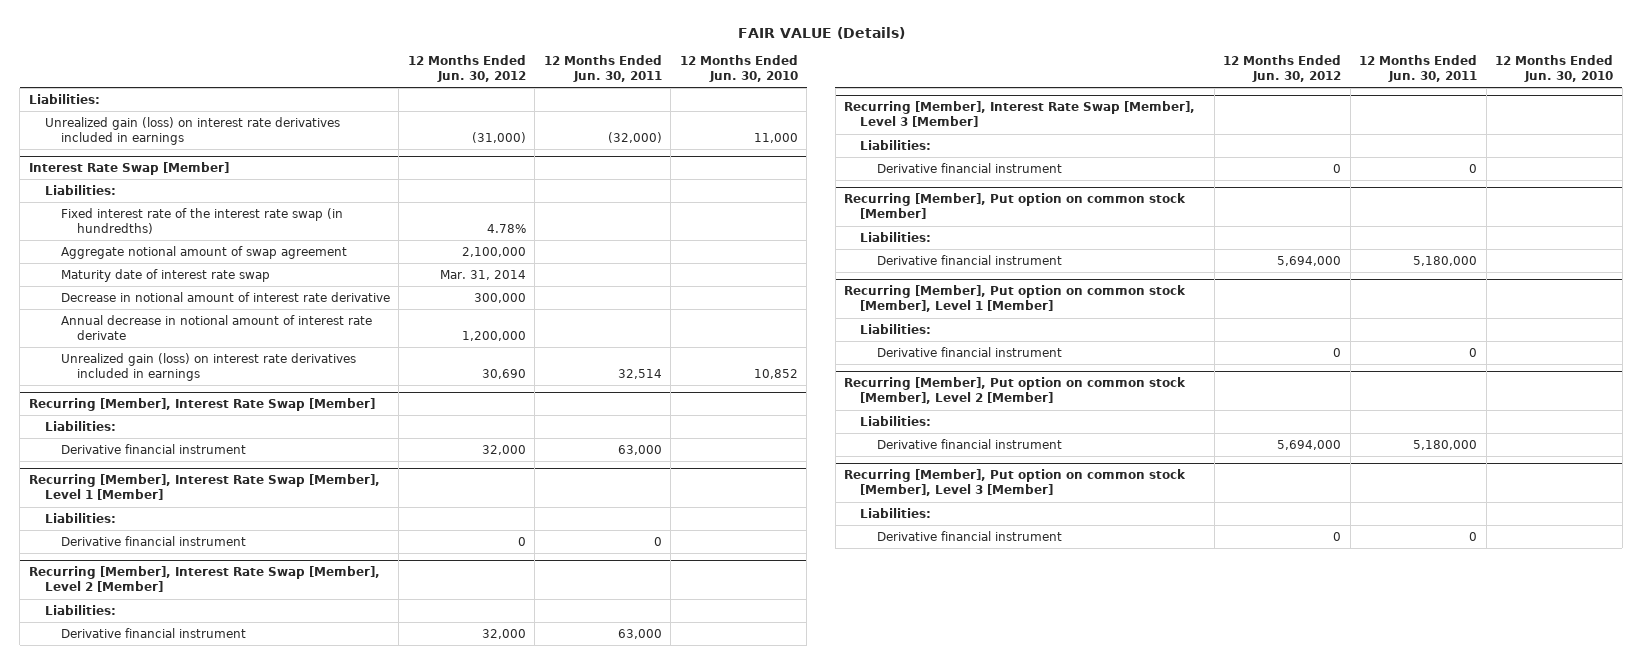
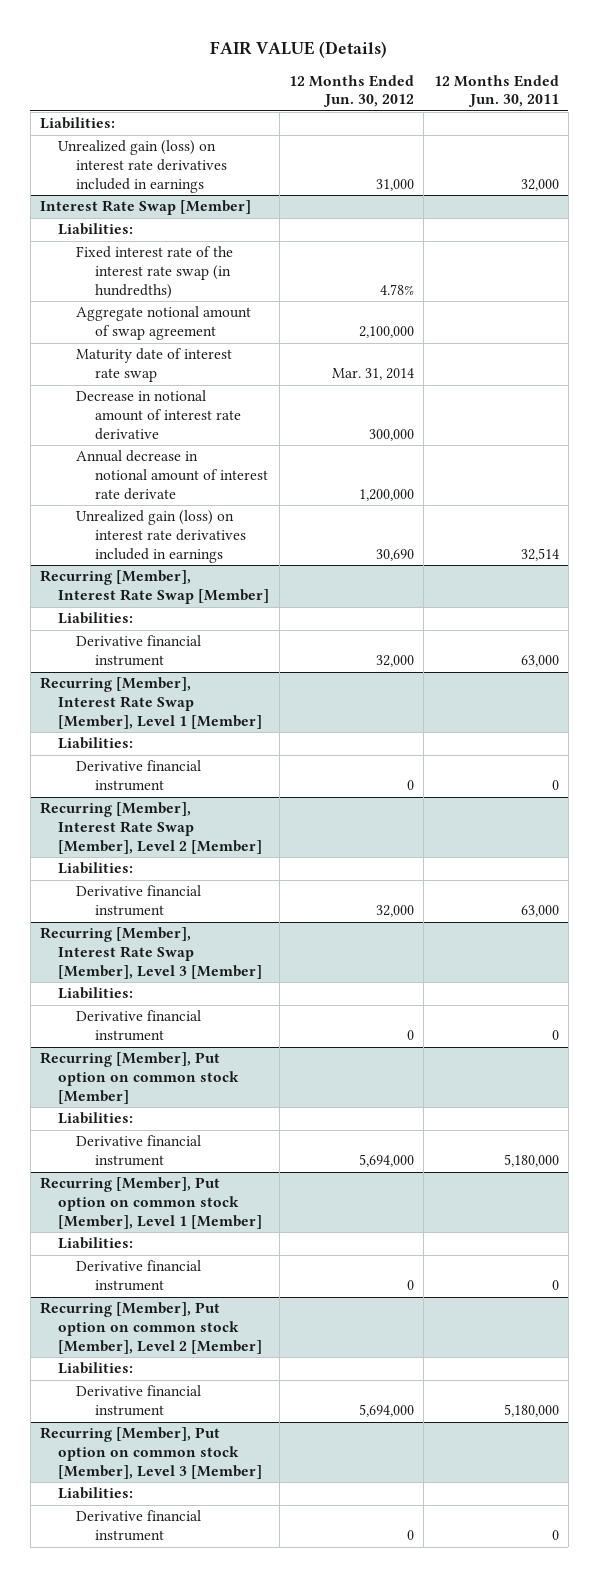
- | 12 Months Ended Jun. 30, 2012 | 12 Months Ended Jun. 30, 2011 | 12 Months Ended Jun. 30, 2010
+ | 12 Months Ended Jun. 30, 2012 | 12 Months Ended Jun. 30, 2011
- Unrealized gain (loss) on interest rate derivatives included in earnings | (31,000) | (32,000) | 11,000
+ Unrealized gain (loss) on interest rate derivatives included in earnings | 31,000 | 32,000

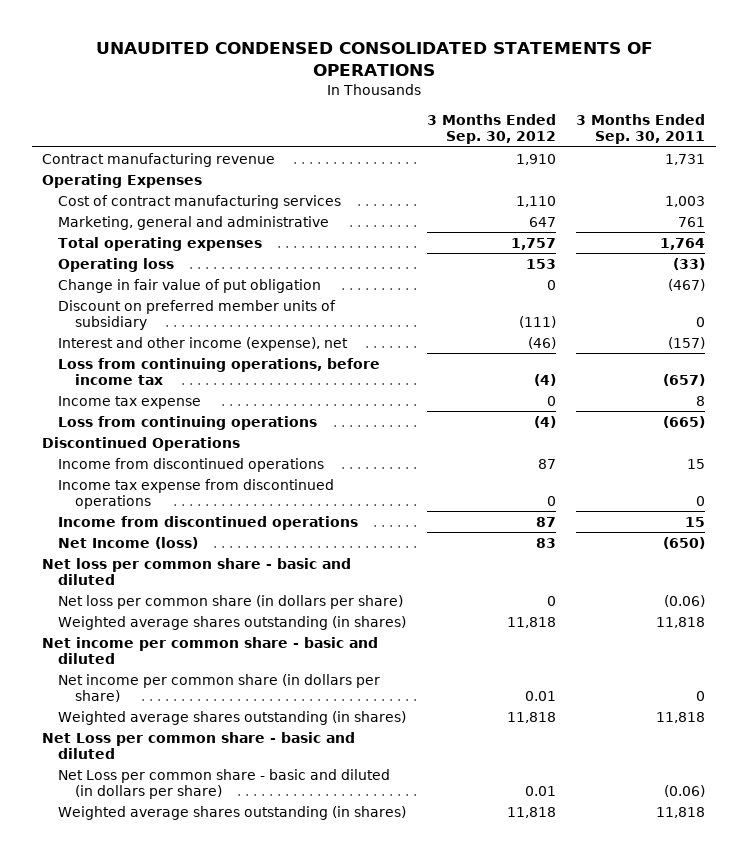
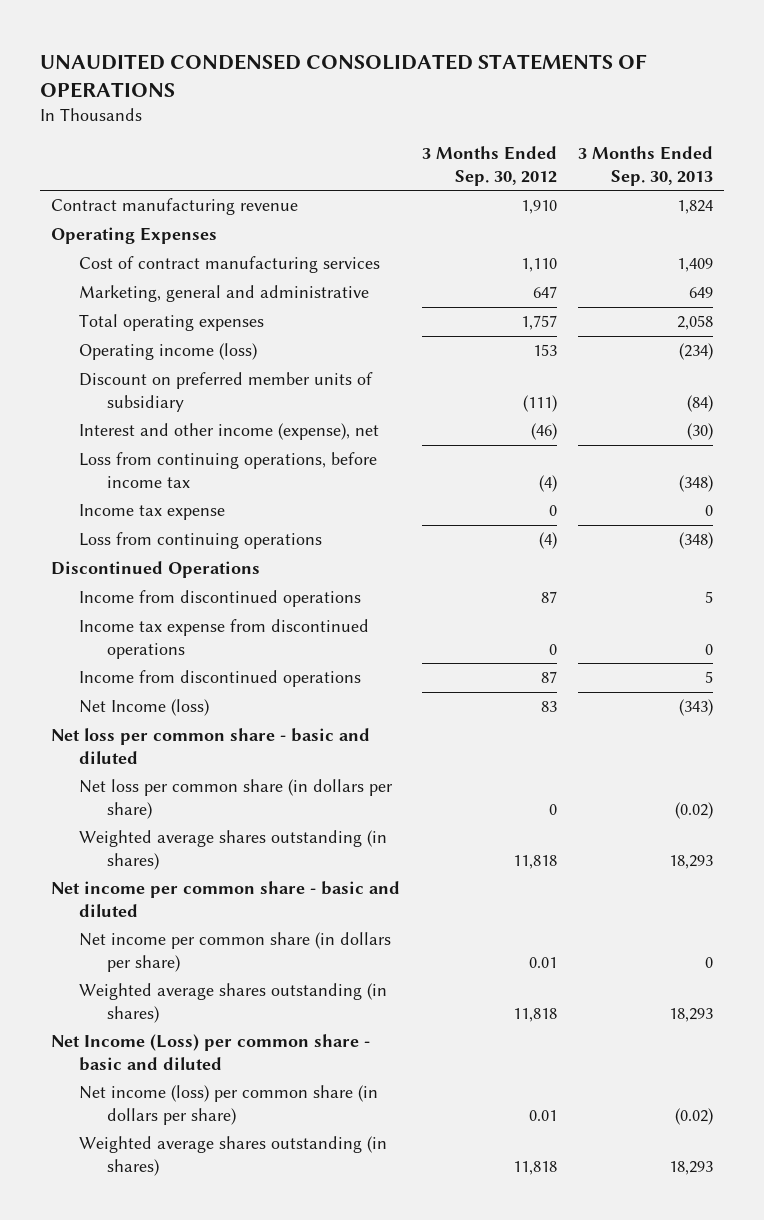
- | 3 Months Ended Sep. 30, 2012 | 3 Months Ended Sep. 30, 2011
+ | 3 Months Ended Sep. 30, 2012 | 3 Months Ended Sep. 30, 2013
- Operating loss | 153 | (33)
- Change in fair value of put obligation | 0 | (467)
+ Operating income (loss) | 153 | (234)
- Net Loss per common share - basic and diluted
- Net Loss per common share - basic and diluted (in dollars per share) | 0.01 | (0.06)
+ Net Income (Loss) per common share - basic and diluted
+ Net income (loss) per common share (in dollars per share) | 0.01 | (0.02)

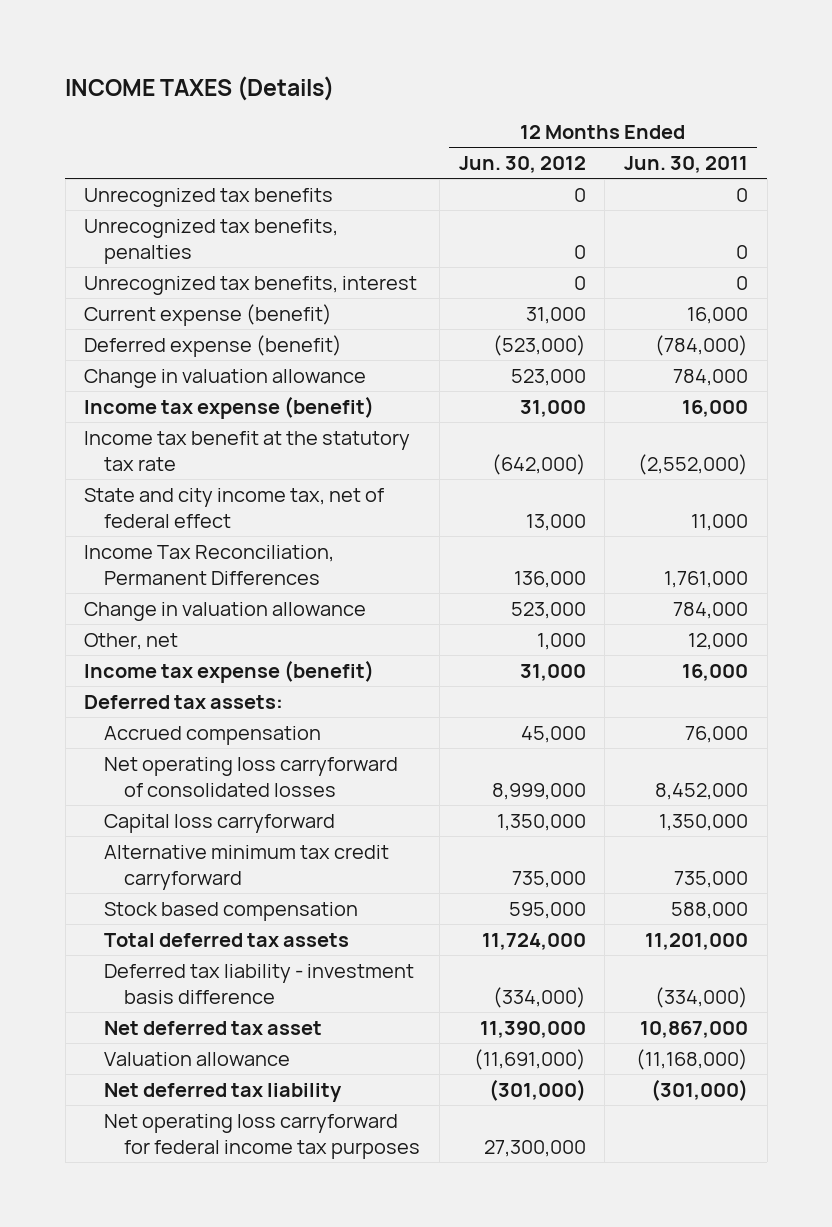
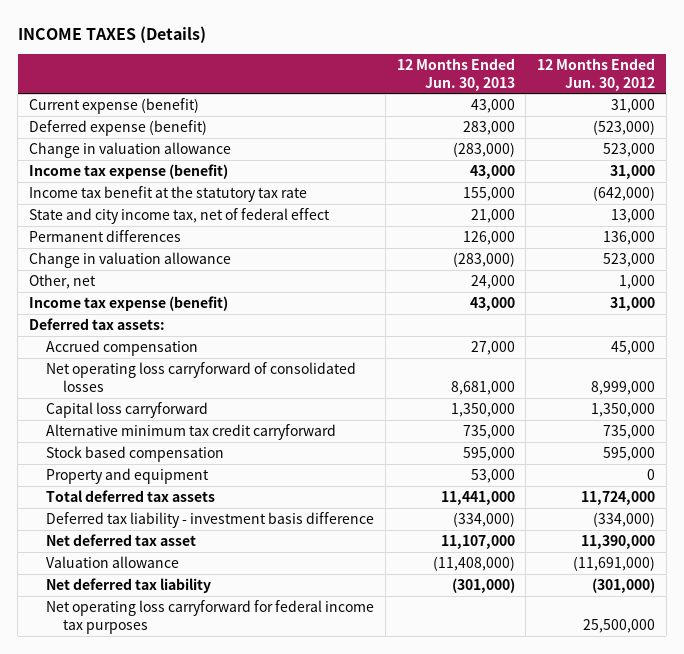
- | 12 Months Ended Jun. 30, 2012 | 12 Months Ended Jun. 30, 2011
+ | 12 Months Ended Jun. 30, 2013 | 12 Months Ended Jun. 30, 2012
- Unrecognized tax benefits | 0 | 0
- Unrecognized tax benefits, penalties | 0 | 0
- Unrecognized tax benefits, interest | 0 | 0
- Income Tax Reconciliation, Permanent Differences | 136,000 | 1,761,000
+ Permanent differences | 126,000 | 136,000
+ Property and equipment | 53,000 | 0
- Net operating loss carryforward for federal income tax purposes | 27,300,000 |
+ Net operating loss carryforward for federal income tax purposes | | 25,500,000

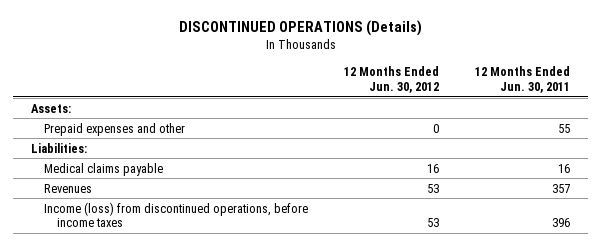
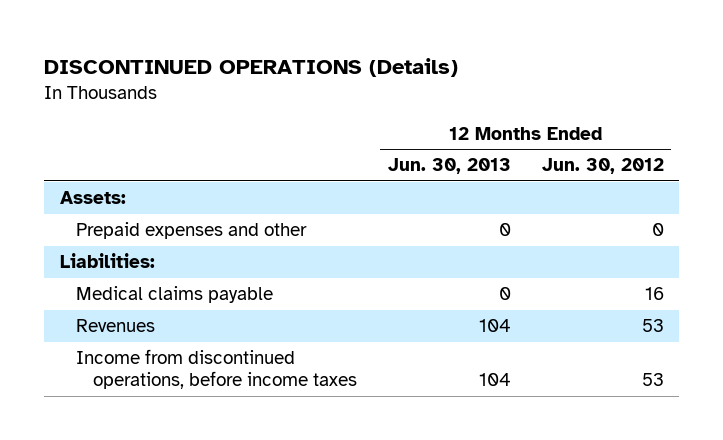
- | 12 Months Ended Jun. 30, 2012 | 12 Months Ended Jun. 30, 2011
+ | 12 Months Ended Jun. 30, 2013 | 12 Months Ended Jun. 30, 2012
- Income (loss) from discontinued operations, before income taxes | 53 | 396
+ Income from discontinued operations, before income taxes | 104 | 53

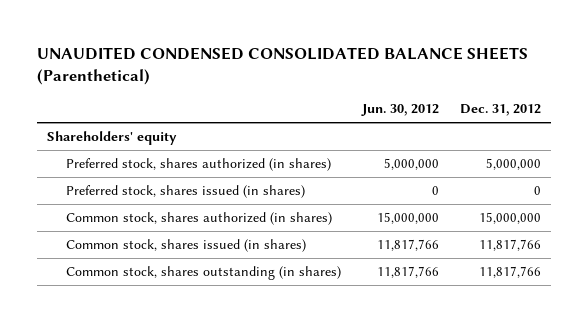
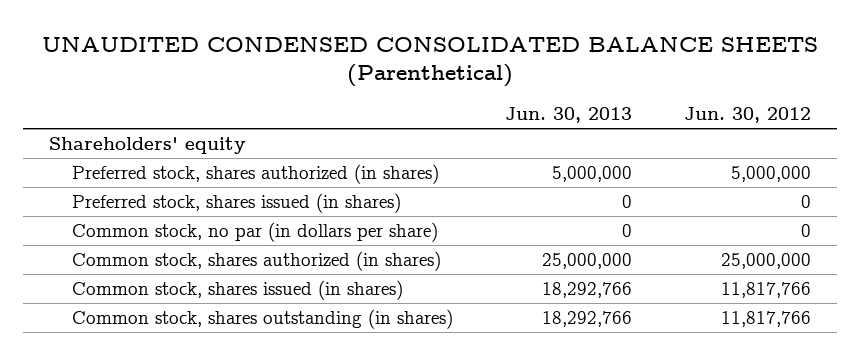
- | Jun. 30, 2012 | Dec. 31, 2012
+ | Jun. 30, 2013 | Jun. 30, 2012
- Common stock, shares authorized (in shares) | 15,000,000 | 15,000,000
+ Common stock, no par (in dollars per share) | 0 | 0
+ Common stock, shares authorized (in shares) | 25,000,000 | 25,000,000

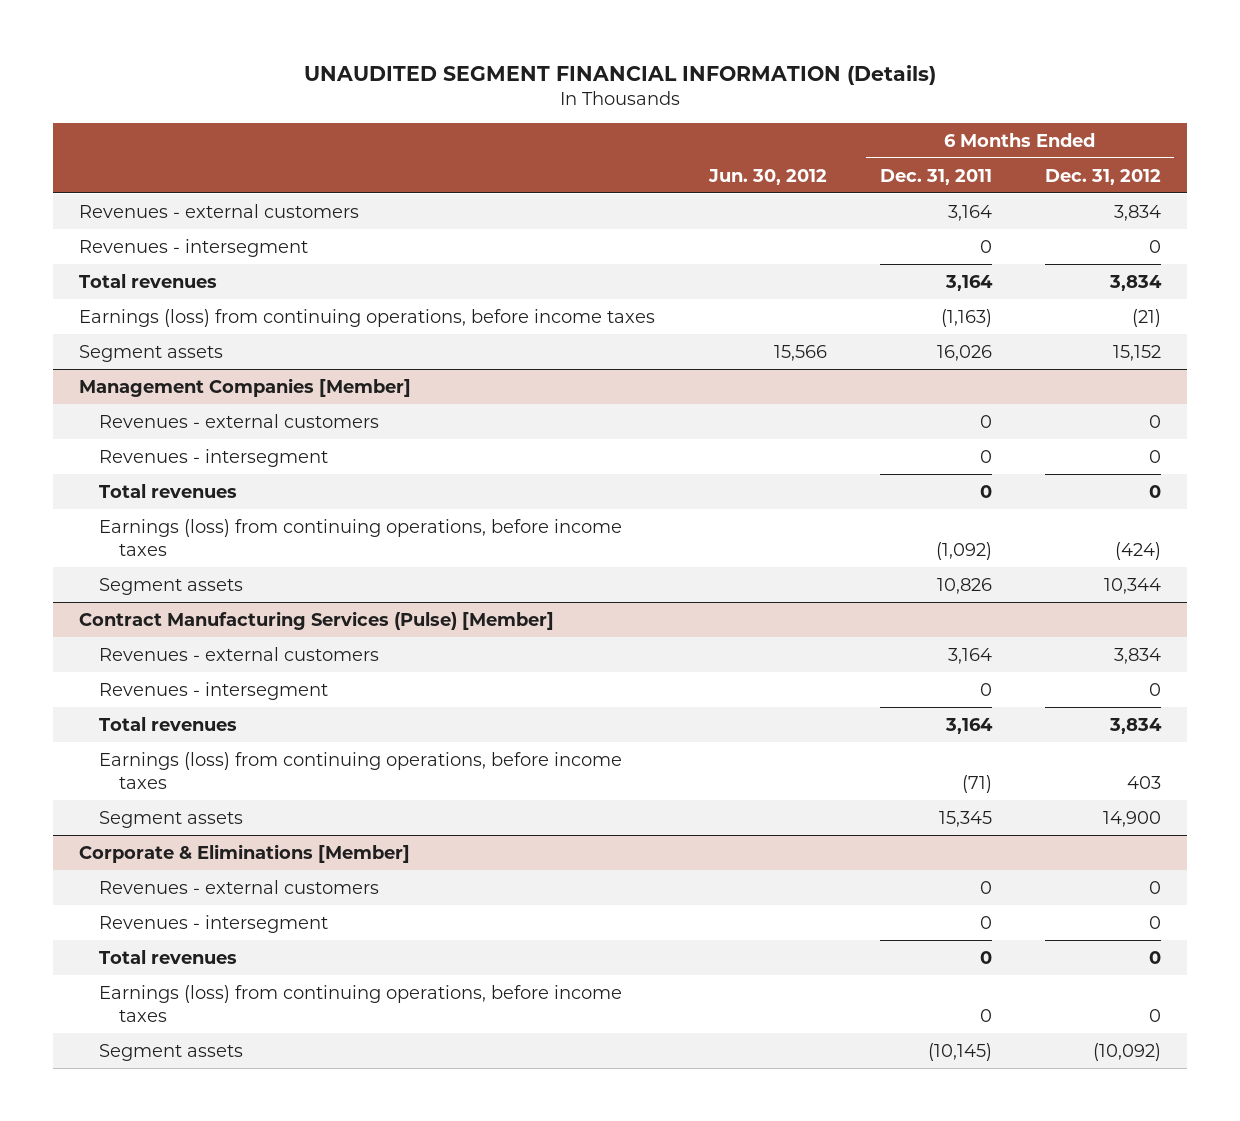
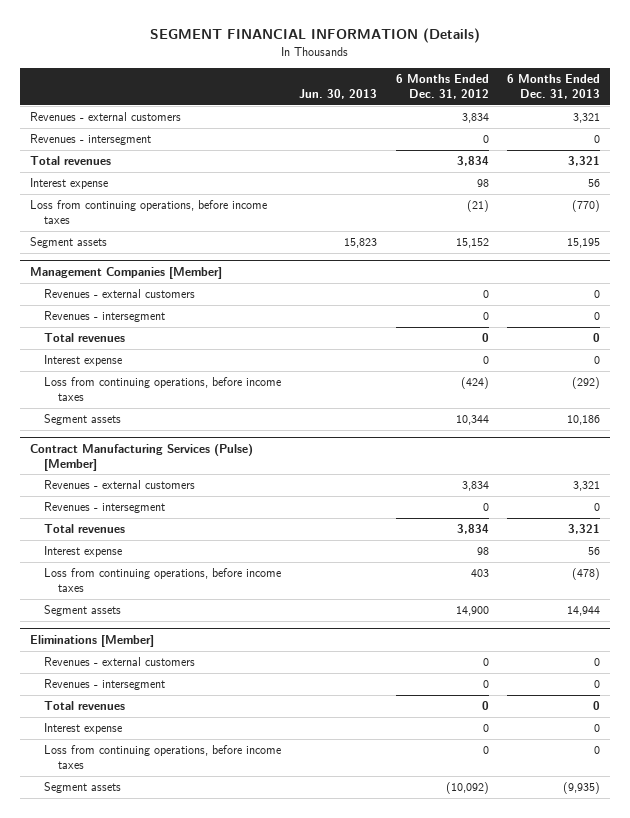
- UNAUDITED SEGMENT FINANCIAL INFORMATION (Details)
+ SEGMENT FINANCIAL INFORMATION (Details)
- | Jun. 30, 2012 | 6 Months Ended Dec. 31, 2011 | 6 Months Ended Dec. 31, 2012
+ | Jun. 30, 2013 | 6 Months Ended Dec. 31, 2012 | 6 Months Ended Dec. 31, 2013
- Earnings (loss) from continuing operations, before income taxes | | (1,163) | (21)
+ Interest expense | | 98 | 56
+ Loss from continuing operations, before income taxes | | (21) | (770)
@ Management Companies [Member]
- Earnings (loss) from continuing operations, before income taxes | | (1,092) | (424)
+ Interest expense | | 0 | 0
+ Loss from continuing operations, before income taxes | | (424) | (292)
@ Contract Manufacturing Services (Pulse) [Member]
- Earnings (loss) from continuing operations, before income taxes | | (71) | 403
+ Interest expense | | 98 | 56
+ Loss from continuing operations, before income taxes | | 403 | (478)
- Corporate & Eliminations [Member]
+ Eliminations [Member]
- Earnings (loss) from continuing operations, before income taxes | | 0 | 0
+ Interest expense | | 0 | 0
+ Loss from continuing operations, before income taxes | | 0 | 0

